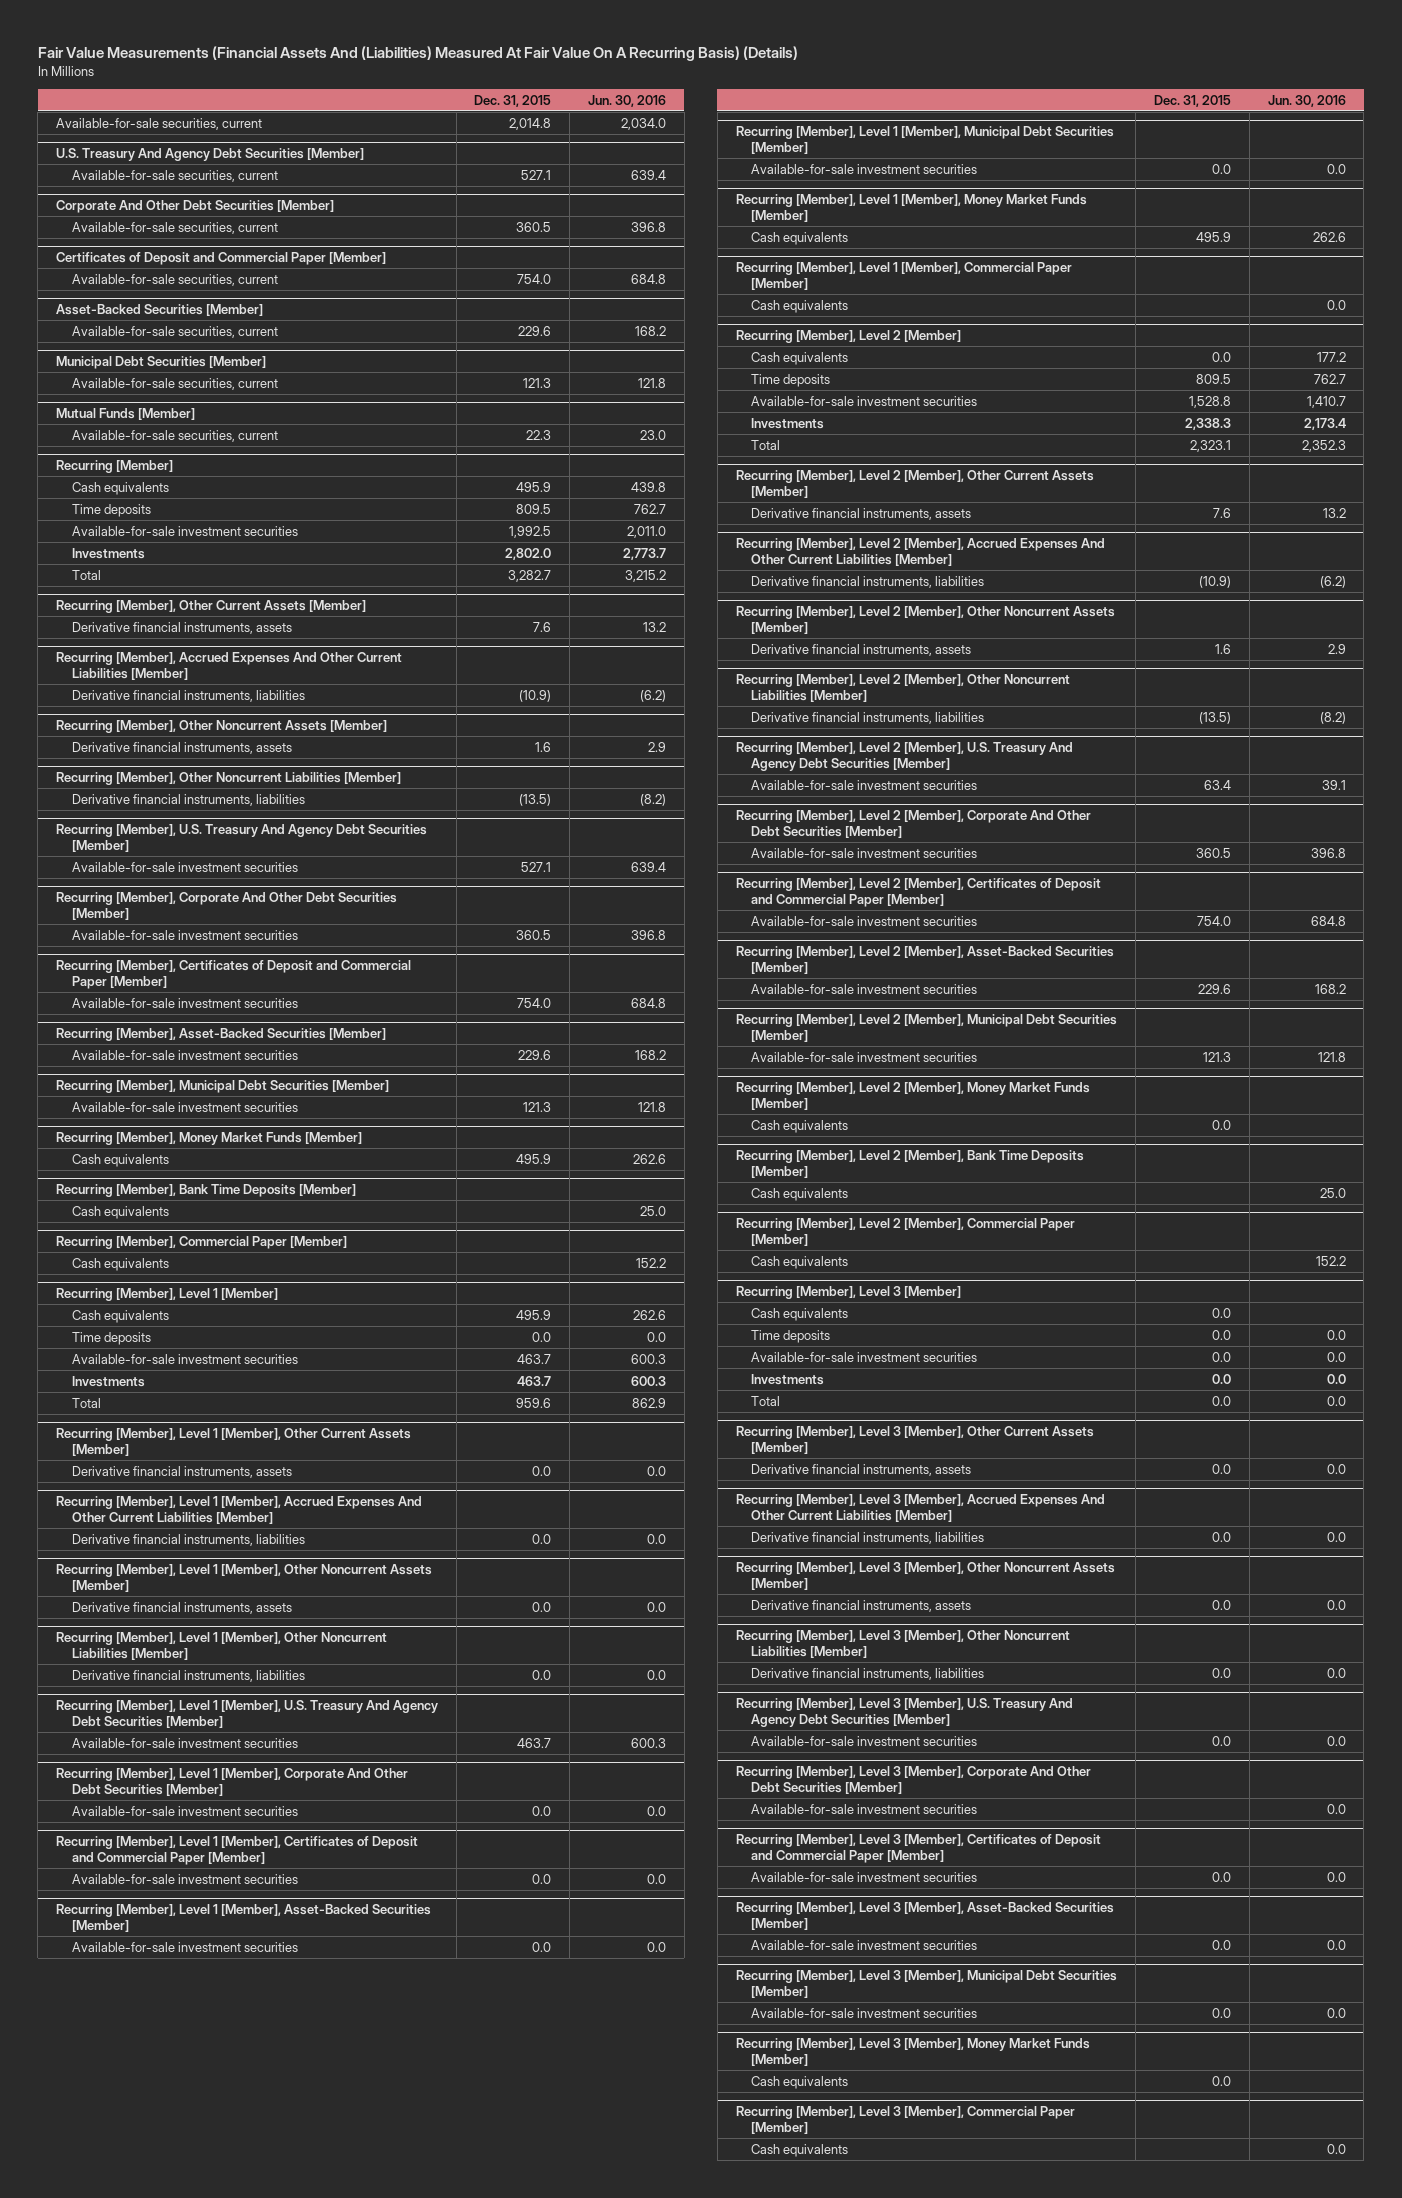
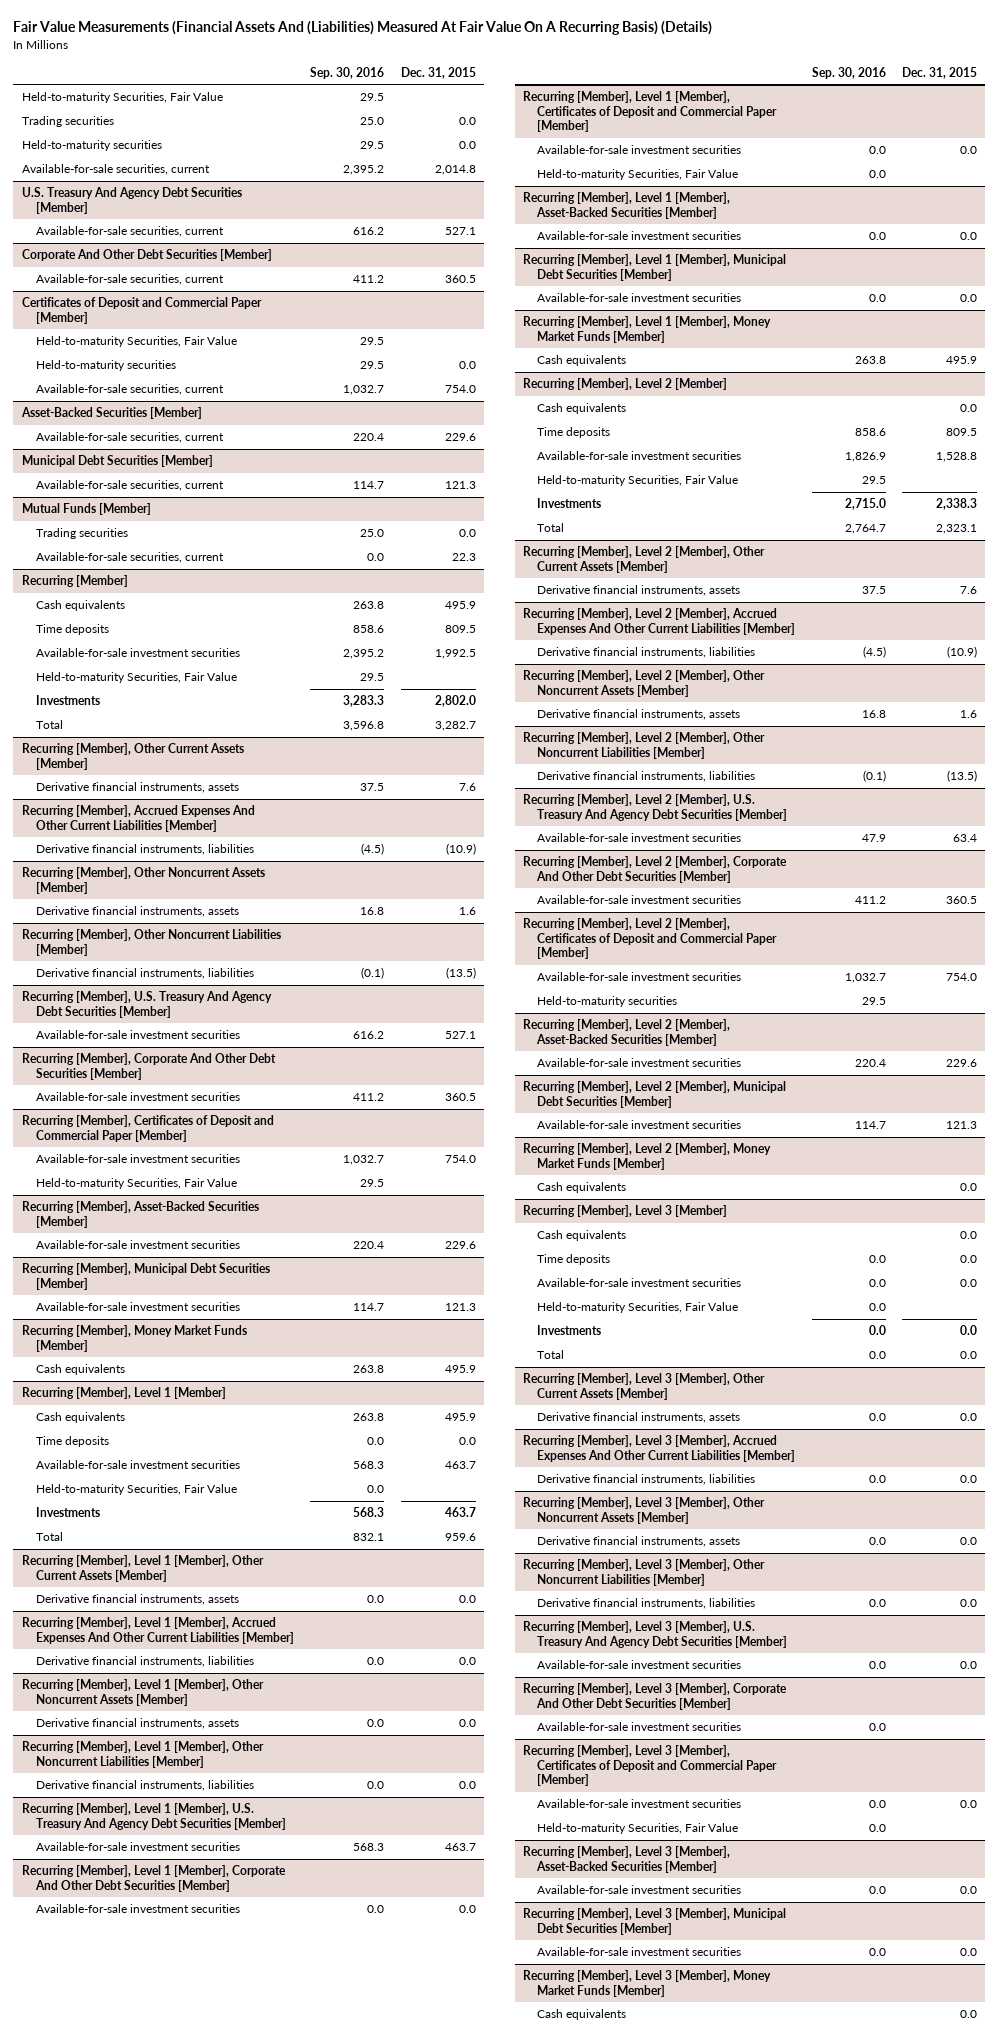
- | Dec. 31, 2015 | Jun. 30, 2016
+ | Sep. 30, 2016 | Dec. 31, 2015
+ Held-to-maturity Securities, Fair Value | 29.5 |
+ Trading securities | 25.0 | 0.0
+ Held-to-maturity securities | 29.5 | 0.0
@ Certificates of Deposit and Commercial Paper [Member]
+ Held-to-maturity Securities, Fair Value | 29.5 |
+ Held-to-maturity securities | 29.5 | 0.0
@ Mutual Funds [Member]
+ Trading securities | 25.0 | 0.0
@ Recurring [Member]
+ Held-to-maturity Securities, Fair Value | 29.5 |
@ Recurring [Member], Certificates of Deposit and Commercial Paper [Member]
+ Held-to-maturity Securities, Fair Value | 29.5 |
- Recurring [Member], Bank Time Deposits [Member]
- Cash equivalents | | 25.0
- Recurring [Member], Commercial Paper [Member]
- Cash equivalents | | 152.2
@ Recurring [Member], Level 1 [Member]
+ Held-to-maturity Securities, Fair Value | 0.0 |
@ Recurring [Member], Level 1 [Member], Certificates of Deposit and Commercial Paper [Member]
+ Held-to-maturity Securities, Fair Value | 0.0 |
- Recurring [Member], Level 1 [Member], Commercial Paper [Member]
- Cash equivalents | | 0.0
@ Recurring [Member], Level 2 [Member]
+ Held-to-maturity Securities, Fair Value | 29.5 |
@ Recurring [Member], Level 2 [Member], Certificates of Deposit and Commercial Paper [Member]
+ Held-to-maturity securities | 29.5 |
- Recurring [Member], Level 2 [Member], Bank Time Deposits [Member]
- Cash equivalents | | 25.0
- Recurring [Member], Level 2 [Member], Commercial Paper [Member]
- Cash equivalents | | 152.2
@ Recurring [Member], Level 3 [Member]
+ Held-to-maturity Securities, Fair Value | 0.0 |
@ Recurring [Member], Level 3 [Member], Certificates of Deposit and Commercial Paper [Member]
+ Held-to-maturity Securities, Fair Value | 0.0 |
- Recurring [Member], Level 3 [Member], Commercial Paper [Member]
- Cash equivalents | | 0.0

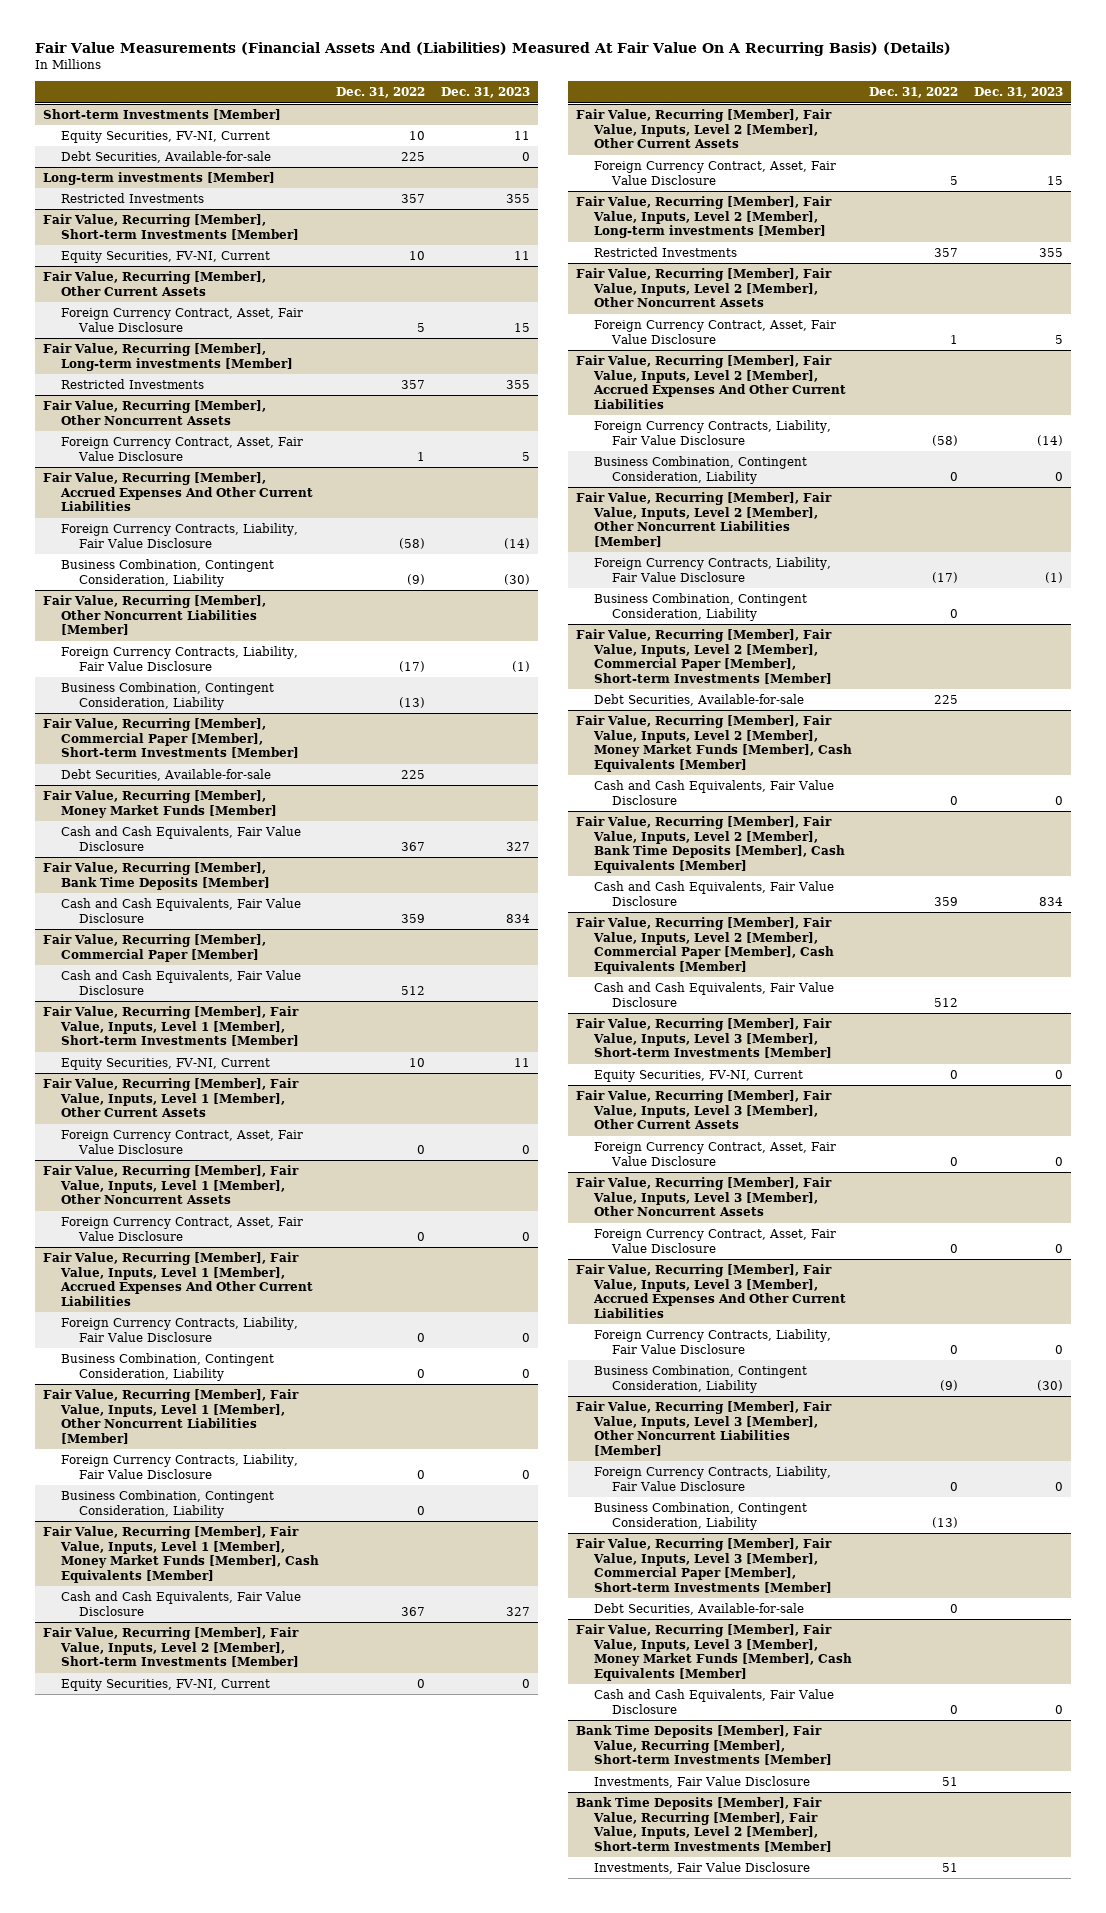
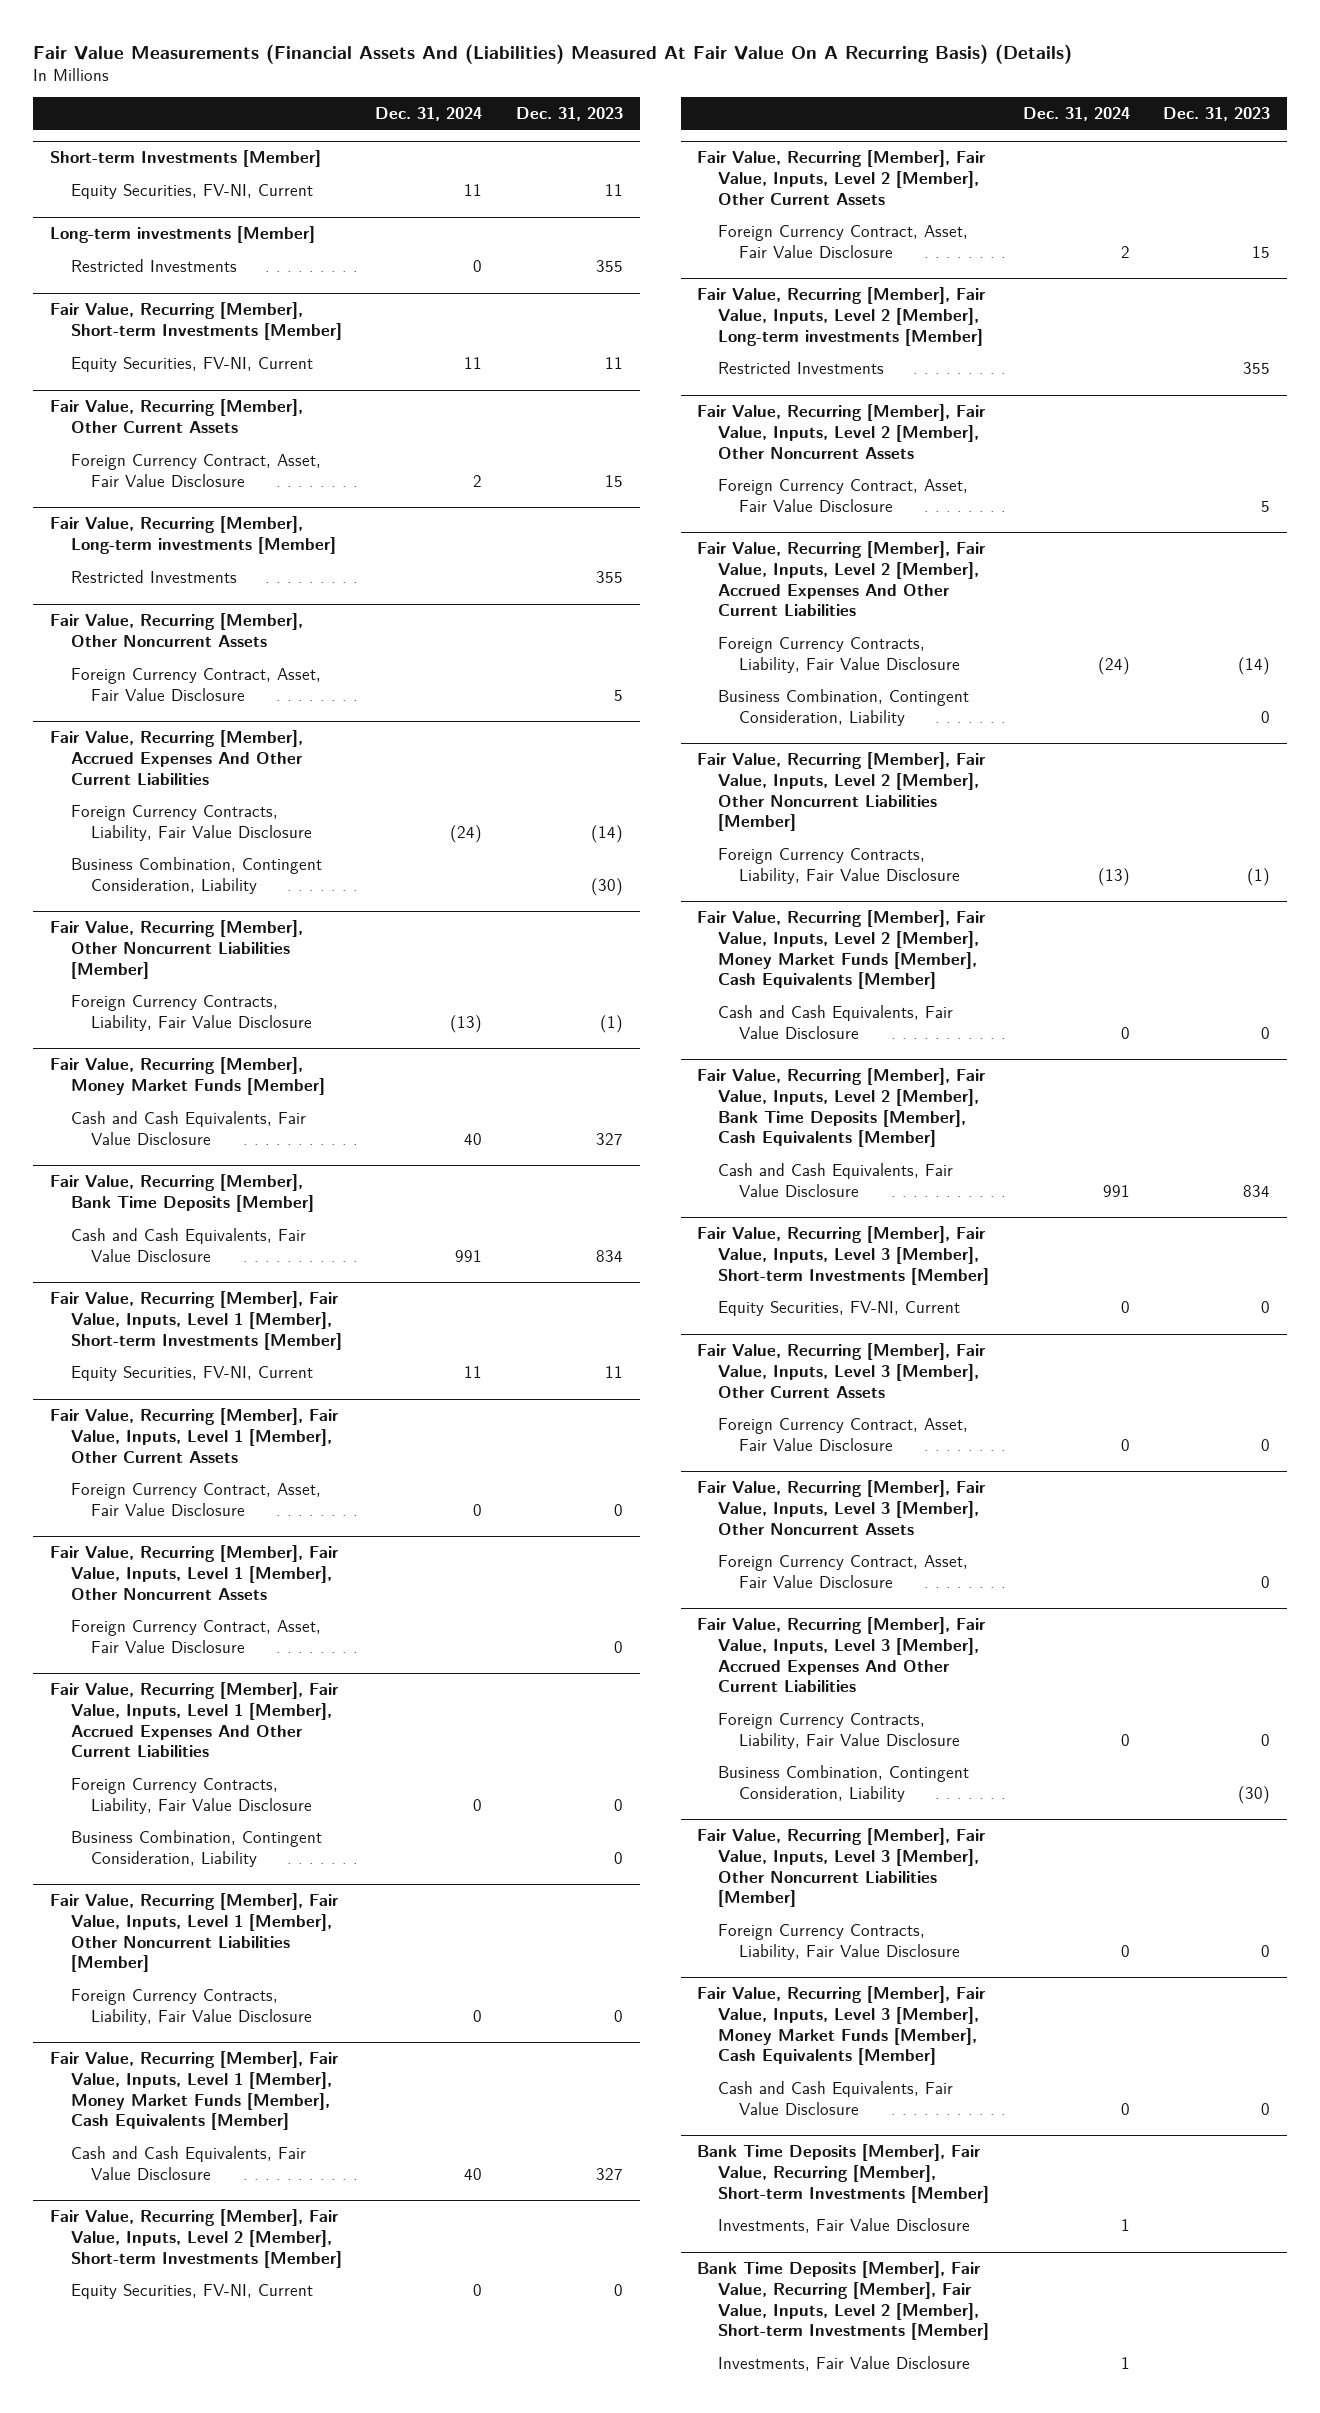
- | Dec. 31, 2022 | Dec. 31, 2023
+ | Dec. 31, 2024 | Dec. 31, 2023
@ Short-term Investments [Member]
- Debt Securities, Available-for-sale | 225 | 0
@ Fair Value, Recurring [Member], Other Noncurrent Liabilities [Member]
- Business Combination, Contingent Consideration, Liability | (13) |
- Fair Value, Recurring [Member], Commercial Paper [Member], Short-term Investments [Member]
- Debt Securities, Available-for-sale | 225 |
- Fair Value, Recurring [Member], Commercial Paper [Member]
- Cash and Cash Equivalents, Fair Value Disclosure | 512 |
@ Fair Value, Recurring [Member], Fair Value, Inputs, Level 1 [Member], Other Noncurrent Liabilities [Member]
- Business Combination, Contingent Consideration, Liability | 0 |
@ Fair Value, Recurring [Member], Fair Value, Inputs, Level 2 [Member], Other Noncurrent Liabilities [Member]
- Business Combination, Contingent Consideration, Liability | 0 |
- Fair Value, Recurring [Member], Fair Value, Inputs, Level 2 [Member], Commercial Paper [Member], Short-term Investments [Member]
- Debt Securities, Available-for-sale | 225 |
- Fair Value, Recurring [Member], Fair Value, Inputs, Level 2 [Member], Commercial Paper [Member], Cash Equivalents [Member]
- Cash and Cash Equivalents, Fair Value Disclosure | 512 |
@ Fair Value, Recurring [Member], Fair Value, Inputs, Level 3 [Member], Other Noncurrent Liabilities [Member]
- Business Combination, Contingent Consideration, Liability | (13) |
- Fair Value, Recurring [Member], Fair Value, Inputs, Level 3 [Member], Commercial Paper [Member], Short-term Investments [Member]
- Debt Securities, Available-for-sale | 0 |

